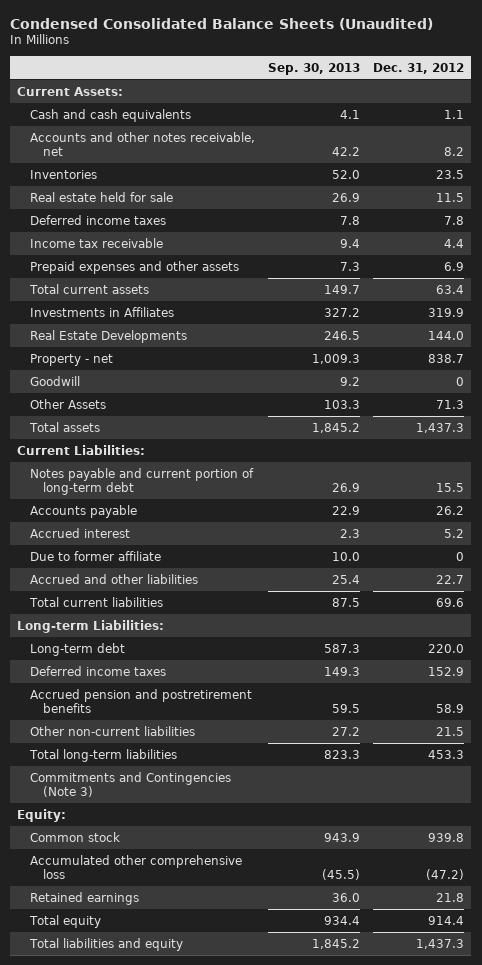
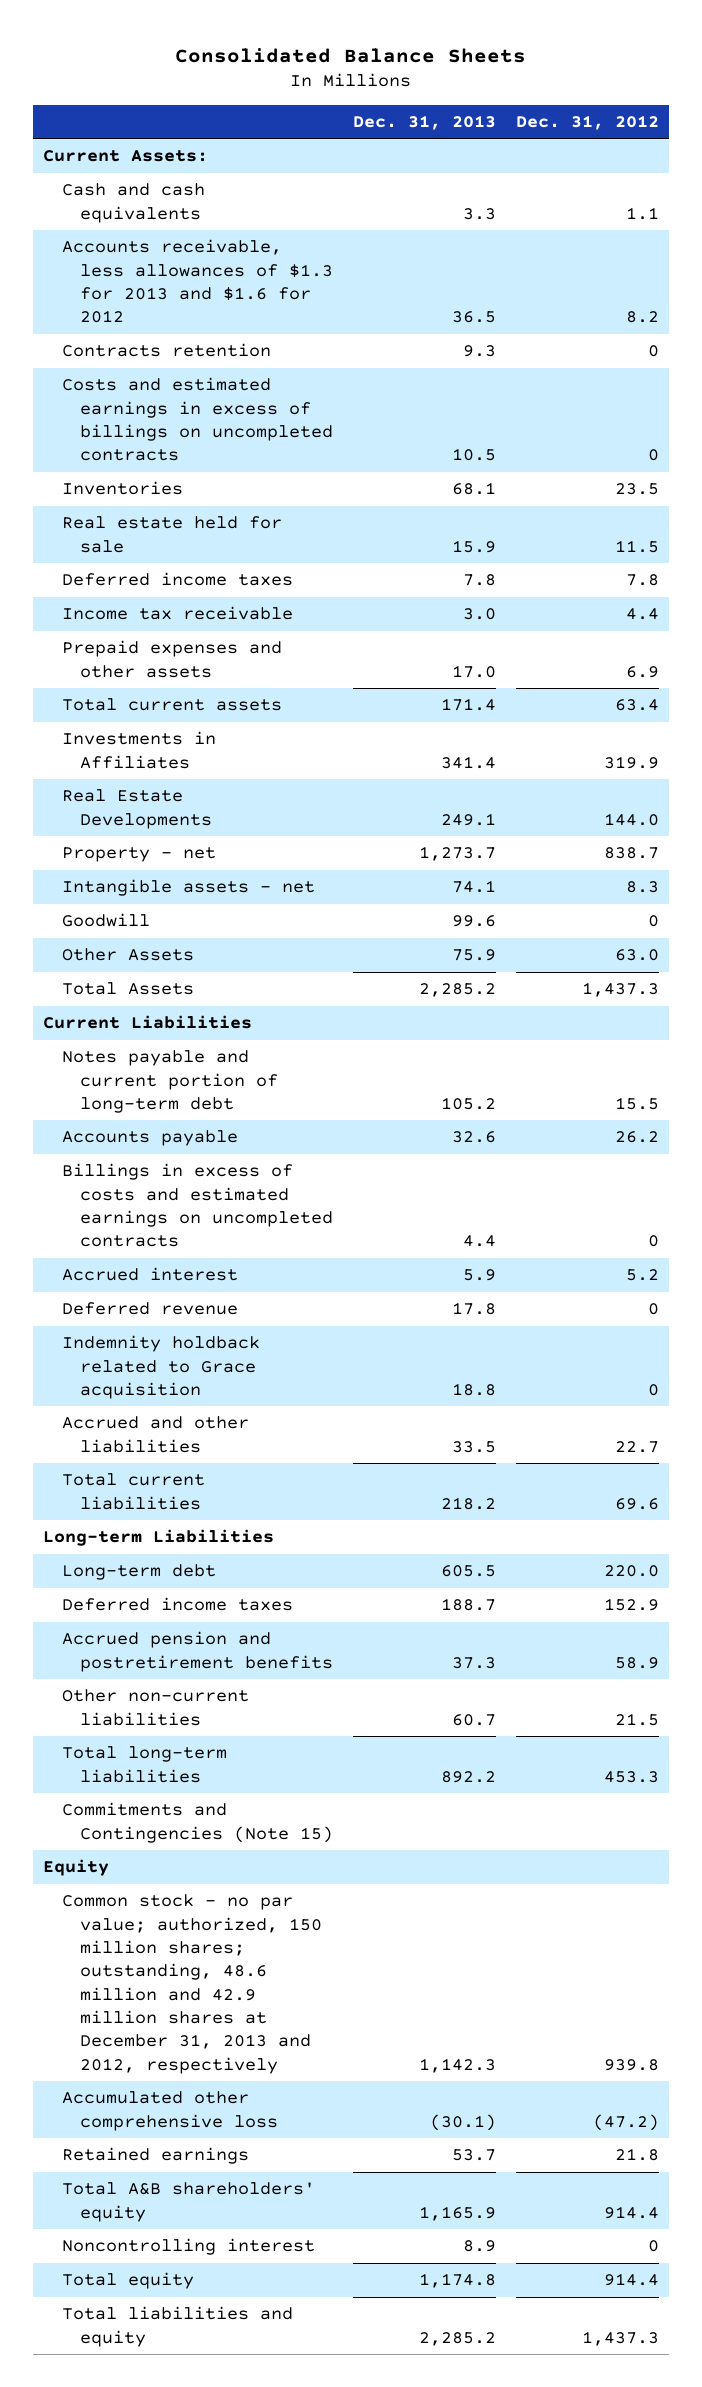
- Condensed Consolidated Balance Sheets (Unaudited)
+ Consolidated Balance Sheets
- | Sep. 30, 2013 | Dec. 31, 2012
+ | Dec. 31, 2013 | Dec. 31, 2012
- Accounts and other notes receivable, net | 42.2 | 8.2
+ Accounts receivable, less allowances of $1.3 for 2013 and $1.6 for 2012 | 36.5 | 8.2
+ Contracts retention | 9.3 | 0
+ Costs and estimated earnings in excess of billings on uncompleted contracts | 10.5 | 0
+ Intangible assets - net | 74.1 | 8.3
- Other Assets | 103.3 | 71.3
- Total assets | 1,845.2 | 1,437.3
- Current Liabilities:
+ Other Assets | 75.9 | 63.0
+ Total Assets | 2,285.2 | 1,437.3
+ Current Liabilities
+ Billings in excess of costs and estimated earnings on uncompleted contracts | 4.4 | 0
- Due to former affiliate | 10.0 | 0
+ Deferred revenue | 17.8 | 0
+ Indemnity holdback related to Grace acquisition | 18.8 | 0
- Long-term Liabilities:
+ Long-term Liabilities
- Commitments and Contingencies (Note 3)
- Equity:
- Common stock | 943.9 | 939.8
+ Commitments and Contingencies (Note 15)
+ Equity
+ Common stock - no par value; authorized, 150 million shares; outstanding, 48.6 million and 42.9 million shares at December 31, 2013 and 2012, respectively | 1,142.3 | 939.8
+ Total A&B shareholders' equity | 1,165.9 | 914.4
+ Noncontrolling interest | 8.9 | 0

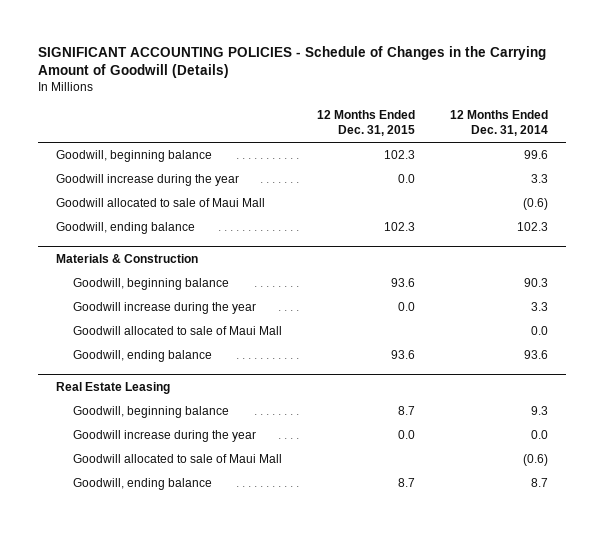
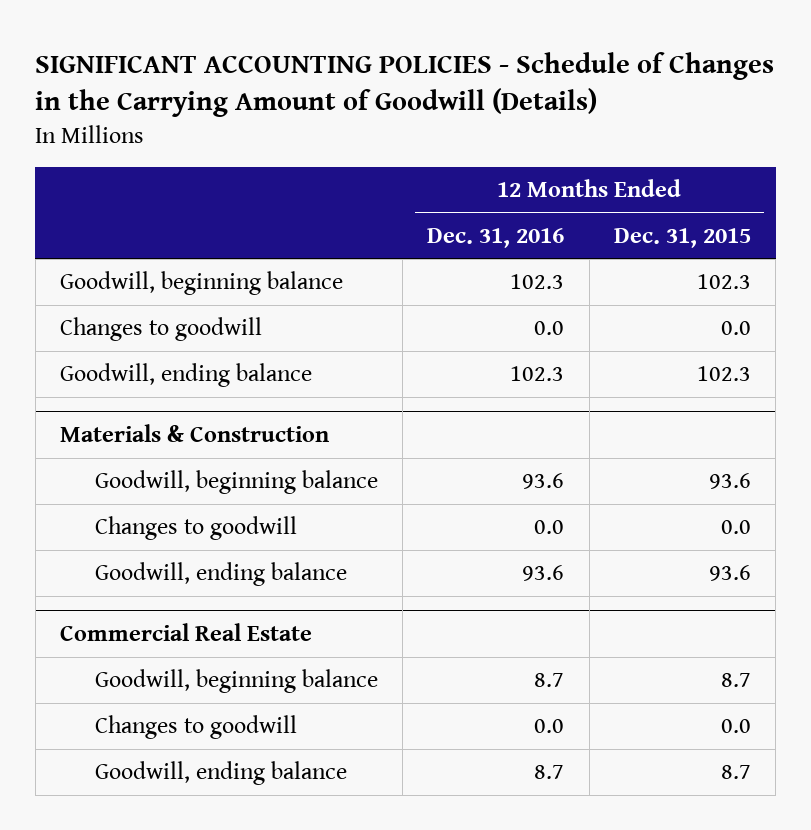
- | 12 Months Ended Dec. 31, 2015 | 12 Months Ended Dec. 31, 2014
+ | 12 Months Ended Dec. 31, 2016 | 12 Months Ended Dec. 31, 2015
- Goodwill increase during the year | 0.0 | 3.3
- Goodwill allocated to sale of Maui Mall | | (0.6)
+ Changes to goodwill | 0.0 | 0.0
@ Materials & Construction
- Goodwill increase during the year | 0.0 | 3.3
- Goodwill allocated to sale of Maui Mall | | 0.0
+ Changes to goodwill | 0.0 | 0.0
- Real Estate Leasing
+ Commercial Real Estate
- Goodwill increase during the year | 0.0 | 0.0
- Goodwill allocated to sale of Maui Mall | | (0.6)
+ Changes to goodwill | 0.0 | 0.0

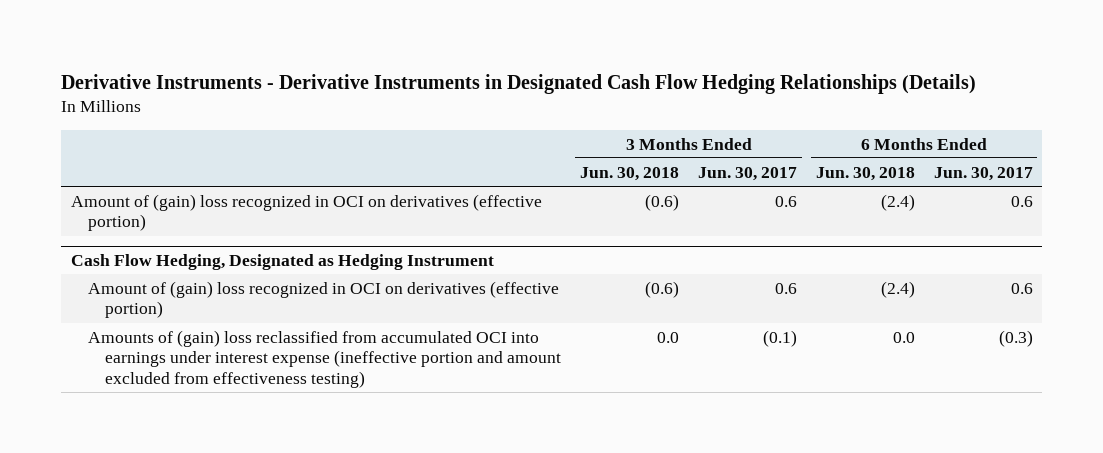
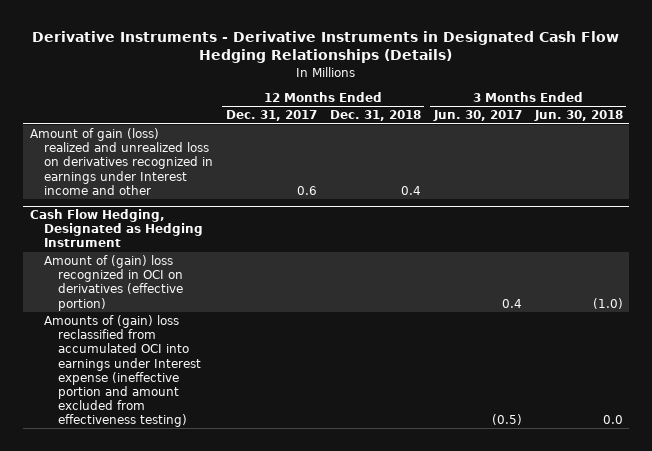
- | 3 Months Ended Jun. 30, 2018 | 3 Months Ended Jun. 30, 2017 | 6 Months Ended Jun. 30, 2018 | 6 Months Ended Jun. 30, 2017
+ | 12 Months Ended Dec. 31, 2017 | 12 Months Ended Dec. 31, 2018 | 3 Months Ended Jun. 30, 2017 | 3 Months Ended Jun. 30, 2018
- Amount of (gain) loss recognized in OCI on derivatives (effective portion) | (0.6) | 0.6 | (2.4) | 0.6
+ Amount of gain (loss) realized and unrealized loss on derivatives recognized in earnings under Interest income and other | 0.6 | 0.4 | |
@ Cash Flow Hedging, Designated as Hedging Instrument
- Amount of (gain) loss recognized in OCI on derivatives (effective portion) | (0.6) | 0.6 | (2.4) | 0.6
- Amounts of (gain) loss reclassified from accumulated OCI into earnings under interest expense (ineffective portion and amount excluded from effectiveness testing) | 0.0 | (0.1) | 0.0 | (0.3)
+ Amount of (gain) loss recognized in OCI on derivatives (effective portion) | | | 0.4 | (1.0)
+ Amounts of (gain) loss reclassified from accumulated OCI into earnings under Interest expense (ineffective portion and amount excluded from effectiveness testing) | | | (0.5) | 0.0

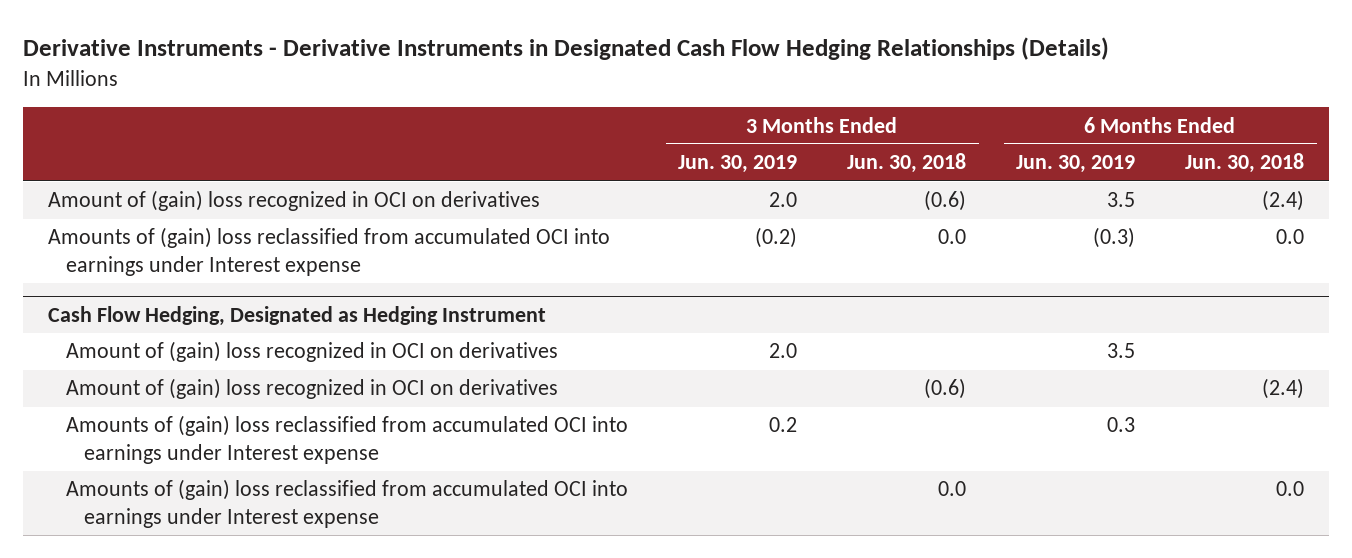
- | 12 Months Ended Dec. 31, 2017 | 12 Months Ended Dec. 31, 2018 | 3 Months Ended Jun. 30, 2017 | 3 Months Ended Jun. 30, 2018
+ | 3 Months Ended Jun. 30, 2019 | 3 Months Ended Jun. 30, 2018 | 6 Months Ended Jun. 30, 2019 | 6 Months Ended Jun. 30, 2018
- Amount of gain (loss) realized and unrealized loss on derivatives recognized in earnings under Interest income and other | 0.6 | 0.4 | |
+ Amount of (gain) loss recognized in OCI on derivatives | 2.0 | (0.6) | 3.5 | (2.4)
+ Amounts of (gain) loss reclassified from accumulated OCI into earnings under Interest expense | (0.2) | 0.0 | (0.3) | 0.0
@ Cash Flow Hedging, Designated as Hedging Instrument
- Amount of (gain) loss recognized in OCI on derivatives (effective portion) | | | 0.4 | (1.0)
- Amounts of (gain) loss reclassified from accumulated OCI into earnings under Interest expense (ineffective portion and amount excluded from effectiveness testing) | | | (0.5) | 0.0
+ Amount of (gain) loss recognized in OCI on derivatives | 2.0 | | 3.5 |
+ Amount of (gain) loss recognized in OCI on derivatives | | (0.6) | | (2.4)
+ Amounts of (gain) loss reclassified from accumulated OCI into earnings under Interest expense | 0.2 | | 0.3 |
+ Amounts of (gain) loss reclassified from accumulated OCI into earnings under Interest expense | | 0.0 | | 0.0

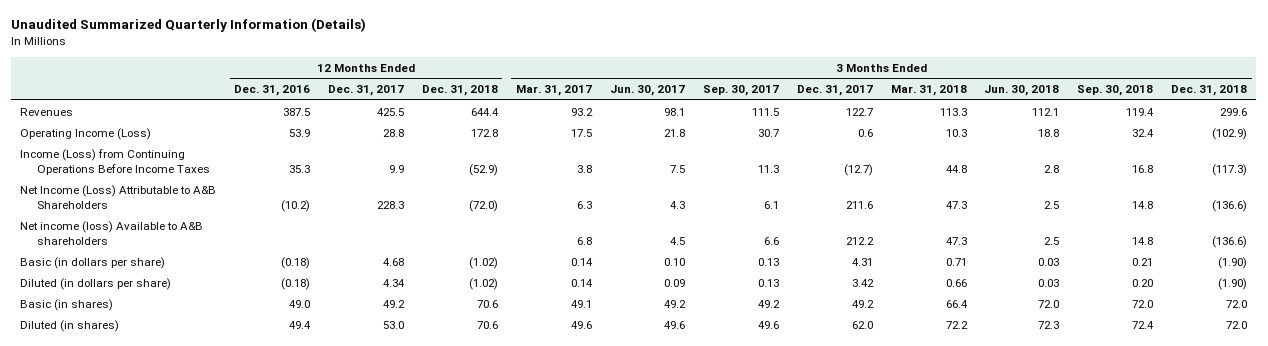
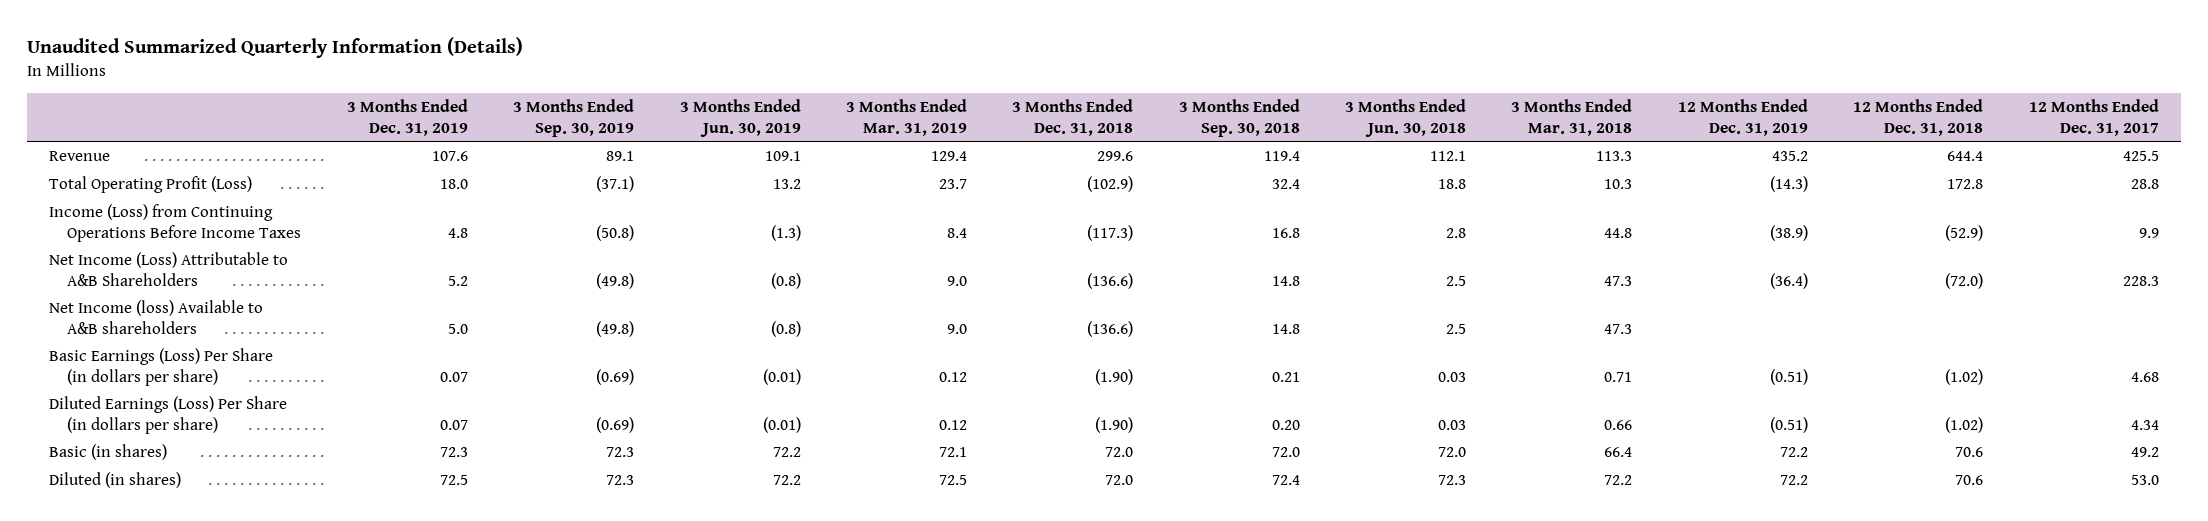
- | 12 Months Ended Dec. 31, 2016 | 12 Months Ended Dec. 31, 2017 | 12 Months Ended Dec. 31, 2018 | 3 Months Ended Mar. 31, 2017 | 3 Months Ended Jun. 30, 2017 | 3 Months Ended Sep. 30, 2017 | 3 Months Ended Dec. 31, 2017 | 3 Months Ended Mar. 31, 2018 | 3 Months Ended Jun. 30, 2018 | 3 Months Ended Sep. 30, 2018 | 3 Months Ended Dec. 31, 2018
+ | 3 Months Ended Dec. 31, 2019 | 3 Months Ended Sep. 30, 2019 | 3 Months Ended Jun. 30, 2019 | 3 Months Ended Mar. 31, 2019 | 3 Months Ended Dec. 31, 2018 | 3 Months Ended Sep. 30, 2018 | 3 Months Ended Jun. 30, 2018 | 3 Months Ended Mar. 31, 2018 | 12 Months Ended Dec. 31, 2019 | 12 Months Ended Dec. 31, 2018 | 12 Months Ended Dec. 31, 2017
- Revenues | 387.5 | 425.5 | 644.4 | 93.2 | 98.1 | 111.5 | 122.7 | 113.3 | 112.1 | 119.4 | 299.6
- Operating Income (Loss) | 53.9 | 28.8 | 172.8 | 17.5 | 21.8 | 30.7 | 0.6 | 10.3 | 18.8 | 32.4 | (102.9)
+ Revenue | 107.6 | 89.1 | 109.1 | 129.4 | 299.6 | 119.4 | 112.1 | 113.3 | 435.2 | 644.4 | 425.5
+ Total Operating Profit (Loss) | 18.0 | (37.1) | 13.2 | 23.7 | (102.9) | 32.4 | 18.8 | 10.3 | (14.3) | 172.8 | 28.8
- Net income (loss) Available to A&B shareholders | | | | 6.8 | 4.5 | 6.6 | 212.2 | 47.3 | 2.5 | 14.8 | (136.6)
- Basic (in dollars per share) | (0.18) | 4.68 | (1.02) | 0.14 | 0.10 | 0.13 | 4.31 | 0.71 | 0.03 | 0.21 | (1.90)
- Diluted (in dollars per share) | (0.18) | 4.34 | (1.02) | 0.14 | 0.09 | 0.13 | 3.42 | 0.66 | 0.03 | 0.20 | (1.90)
+ Net Income (loss) Available to A&B shareholders | 5.0 | (49.8) | (0.8) | 9.0 | (136.6) | 14.8 | 2.5 | 47.3 | | |
+ Basic Earnings (Loss) Per Share (in dollars per share) | 0.07 | (0.69) | (0.01) | 0.12 | (1.90) | 0.21 | 0.03 | 0.71 | (0.51) | (1.02) | 4.68
+ Diluted Earnings (Loss) Per Share (in dollars per share) | 0.07 | (0.69) | (0.01) | 0.12 | (1.90) | 0.20 | 0.03 | 0.66 | (0.51) | (1.02) | 4.34

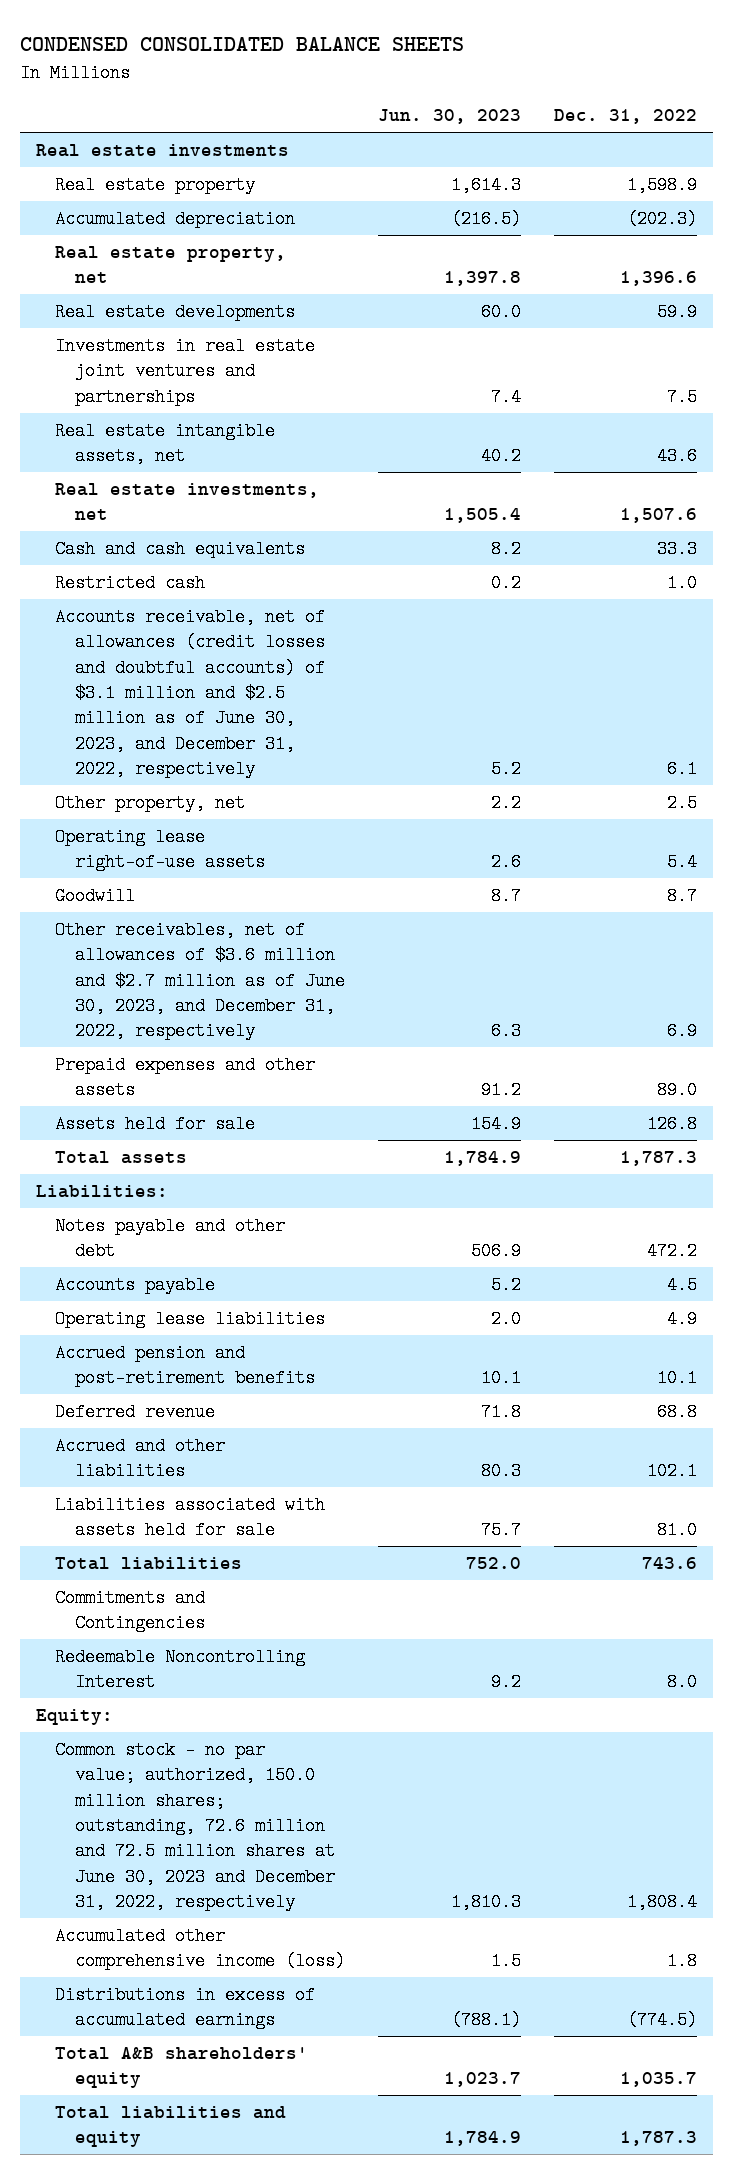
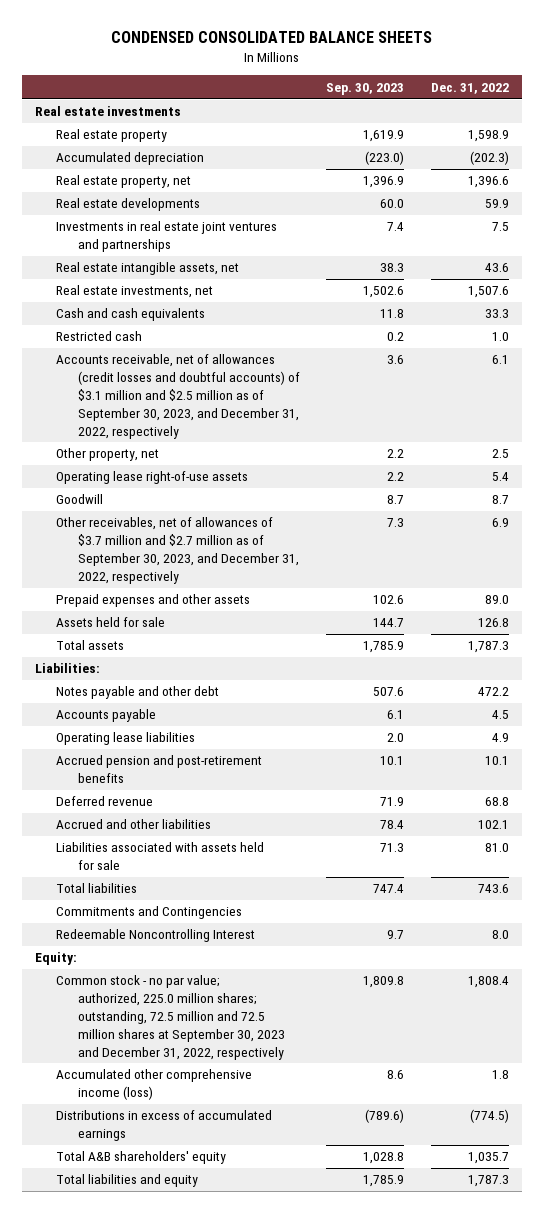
- | Jun. 30, 2023 | Dec. 31, 2022
+ | Sep. 30, 2023 | Dec. 31, 2022
- Accounts receivable, net of allowances (credit losses and doubtful accounts) of $3.1 million and $2.5 million as of June 30, 2023, and December 31, 2022, respectively | 5.2 | 6.1
+ Accounts receivable, net of allowances (credit losses and doubtful accounts) of $3.1 million and $2.5 million as of September 30, 2023, and December 31, 2022, respectively | 3.6 | 6.1
- Other receivables, net of allowances of $3.6 million and $2.7 million as of June 30, 2023, and December 31, 2022, respectively | 6.3 | 6.9
+ Other receivables, net of allowances of $3.7 million and $2.7 million as of September 30, 2023, and December 31, 2022, respectively | 7.3 | 6.9
- Common stock - no par value; authorized, 150.0 million shares; outstanding, 72.6 million and 72.5 million shares at June 30, 2023 and December 31, 2022, respectively | 1,810.3 | 1,808.4
+ Common stock - no par value; authorized, 225.0 million shares; outstanding, 72.5 million and 72.5 million shares at September 30, 2023 and December 31, 2022, respectively | 1,809.8 | 1,808.4

